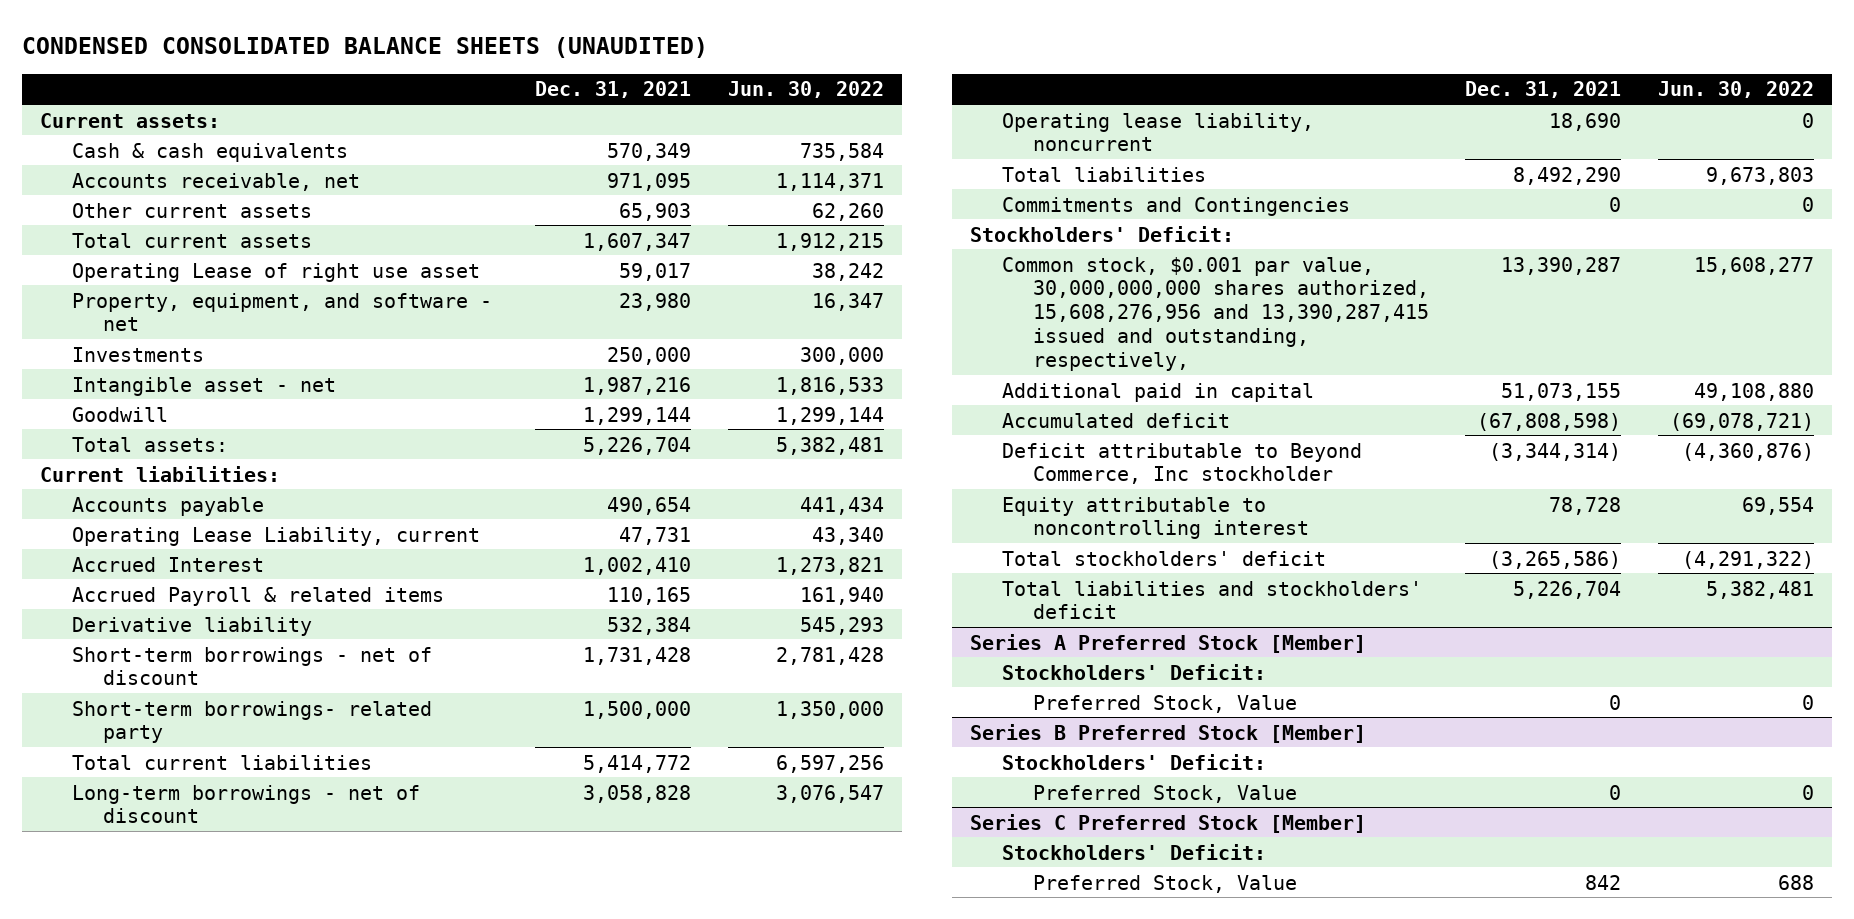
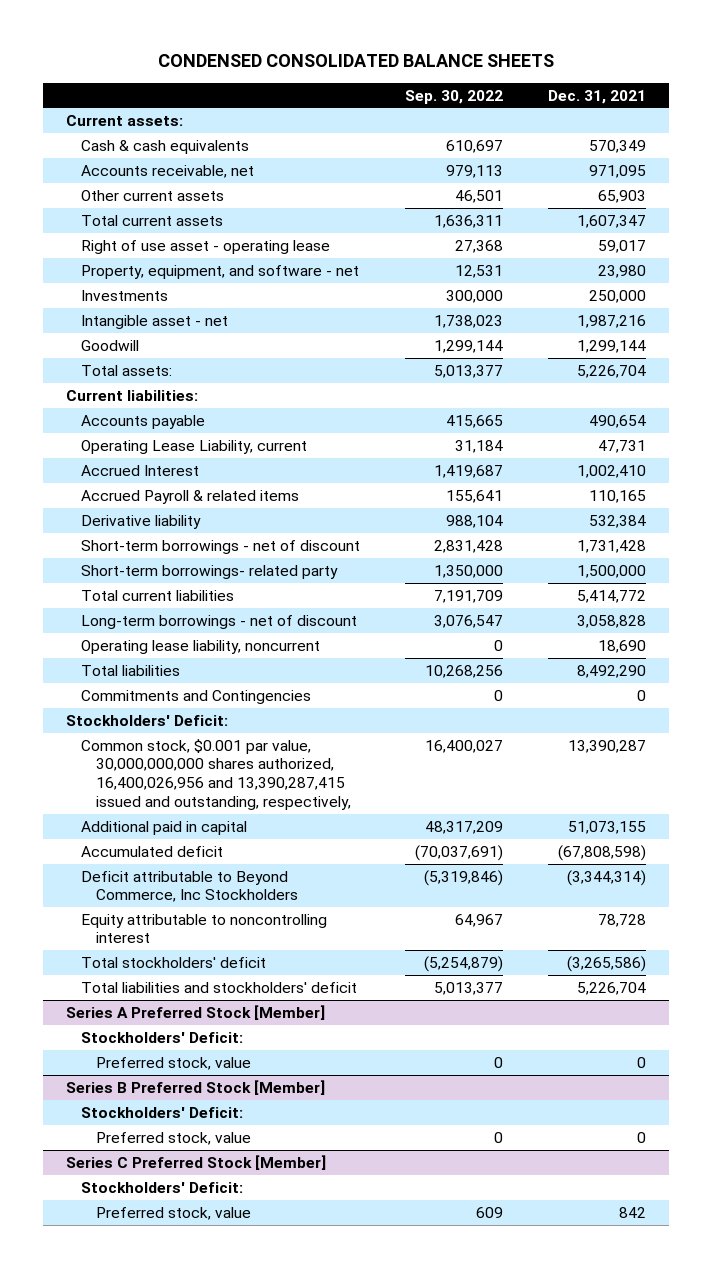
- CONDENSED CONSOLIDATED BALANCE SHEETS (UNAUDITED)
+ CONDENSED CONSOLIDATED BALANCE SHEETS
- | Dec. 31, 2021 | Jun. 30, 2022
+ | Sep. 30, 2022 | Dec. 31, 2021
- Operating Lease of right use asset | 59,017 | 38,242
+ Right of use asset - operating lease | 27,368 | 59,017
- Common stock, $0.001 par value, 30,000,000,000 shares authorized, 15,608,276,956 and 13,390,287,415 issued and outstanding, respectively, | 13,390,287 | 15,608,277
+ Common stock, $0.001 par value, 30,000,000,000 shares authorized, 16,400,026,956 and 13,390,287,415 issued and outstanding, respectively, | 16,400,027 | 13,390,287
- Deficit attributable to Beyond Commerce, Inc stockholder | (3,344,314) | (4,360,876)
+ Deficit attributable to Beyond Commerce, Inc Stockholders | (5,319,846) | (3,344,314)
@ Series A Preferred Stock [Member]
- Preferred Stock, Value | 0 | 0
+ Preferred stock, value | 0 | 0
@ Series B Preferred Stock [Member]
- Preferred Stock, Value | 0 | 0
+ Preferred stock, value | 0 | 0
@ Series C Preferred Stock [Member]
- Preferred Stock, Value | 842 | 688
+ Preferred stock, value | 609 | 842

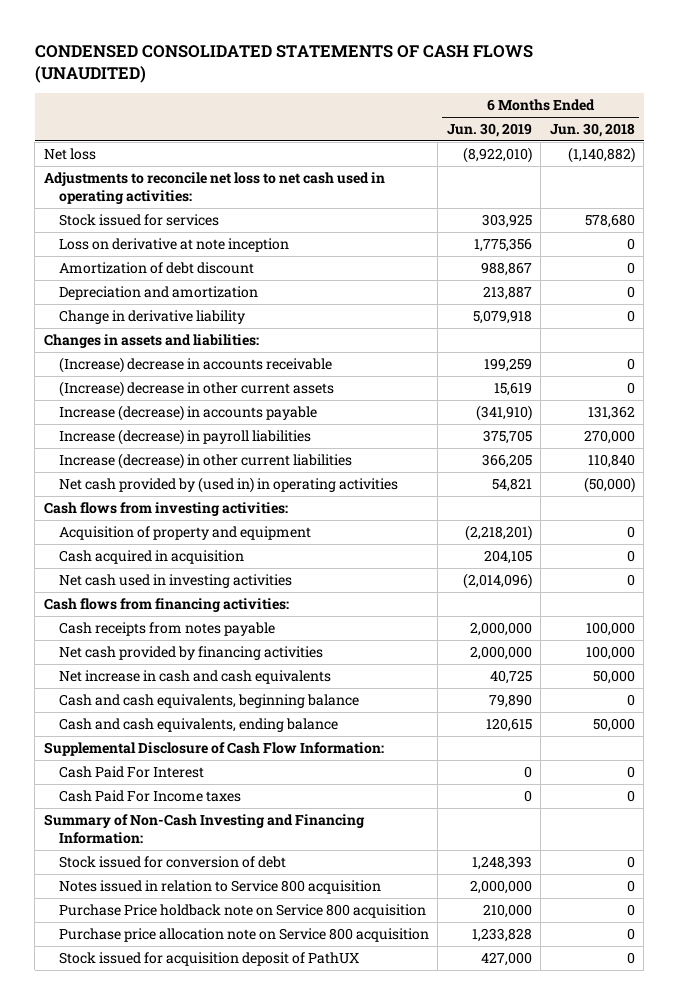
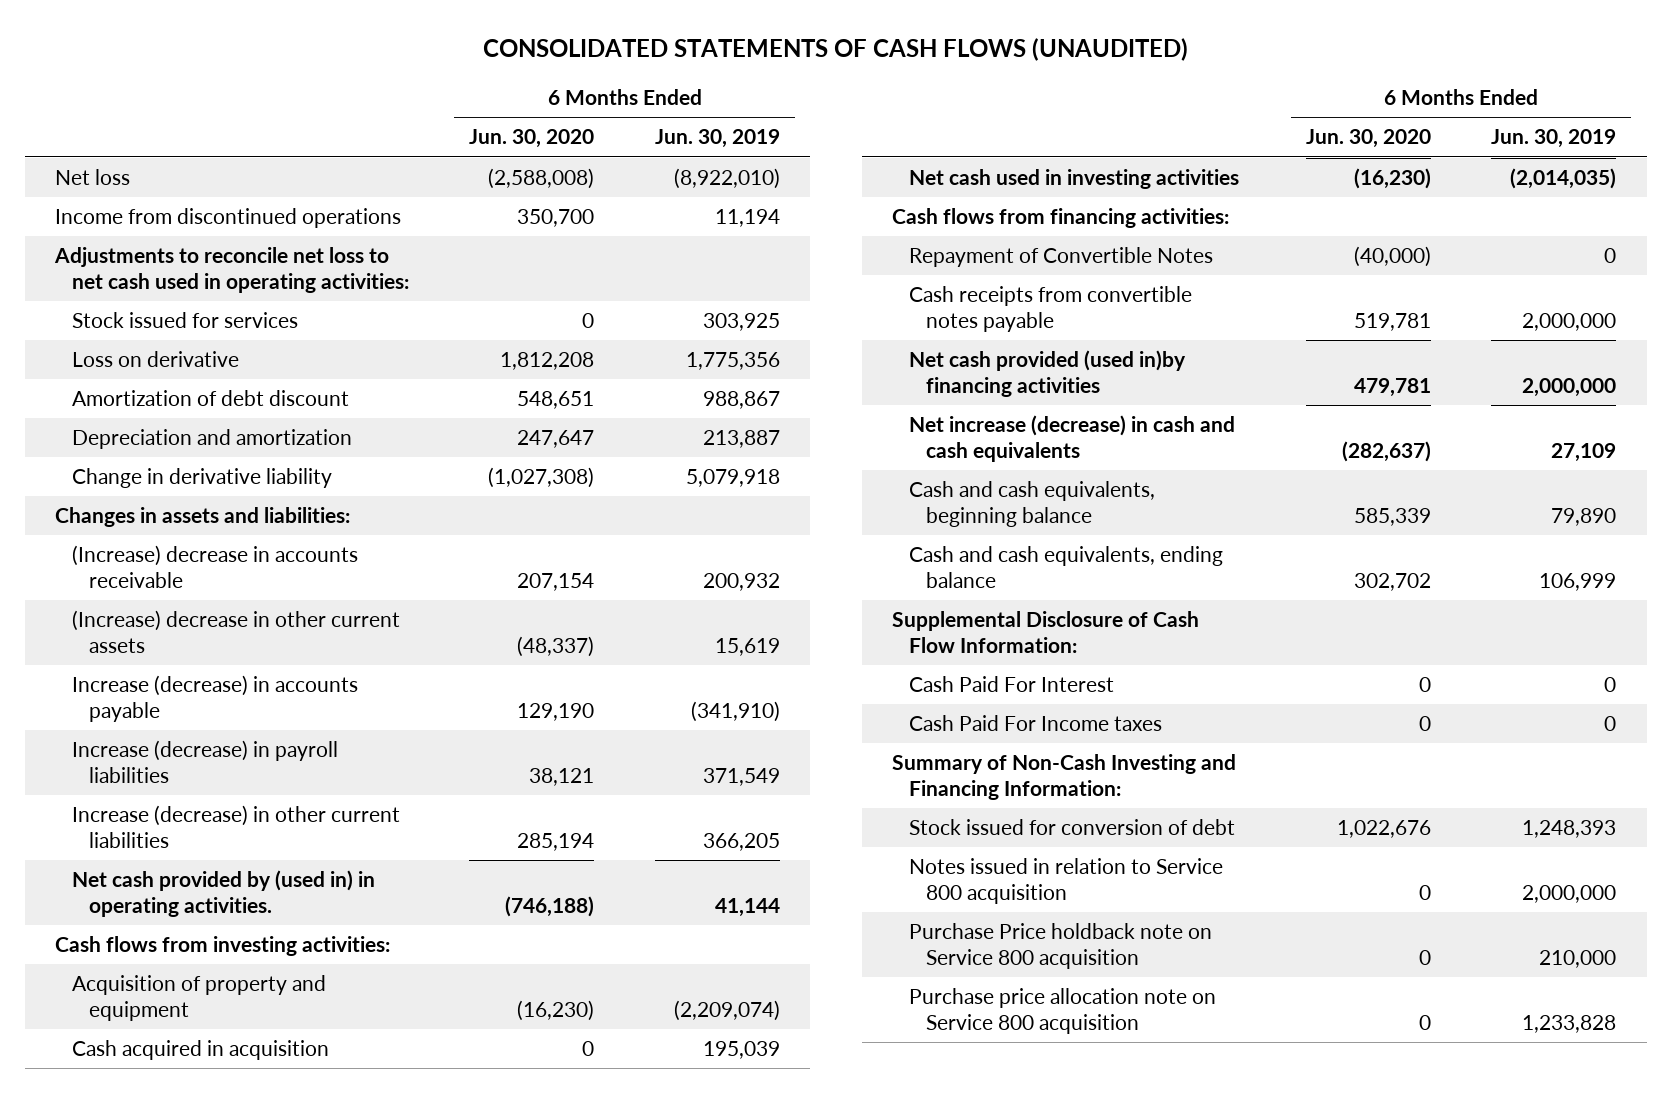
- CONDENSED CONSOLIDATED STATEMENTS OF CASH FLOWS (UNAUDITED)
+ CONSOLIDATED STATEMENTS OF CASH FLOWS (UNAUDITED)
- | 6 Months Ended Jun. 30, 2019 | 6 Months Ended Jun. 30, 2018
+ | 6 Months Ended Jun. 30, 2020 | 6 Months Ended Jun. 30, 2019
+ Income from discontinued operations | 350,700 | 11,194
- Loss on derivative at note inception | 1,775,356 | 0
+ Loss on derivative | 1,812,208 | 1,775,356
- (Increase) decrease in accounts receivable | 199,259 | 0
+ (Increase) decrease in accounts receivable | 207,154 | 200,932
- Increase (decrease) in payroll liabilities | 375,705 | 270,000
+ Increase (decrease) in payroll liabilities | 38,121 | 371,549
- Net cash provided by (used in) in operating activities | 54,821 | (50,000)
+ Net cash provided by (used in) in operating activities. | (746,188) | 41,144
- Acquisition of property and equipment | (2,218,201) | 0
- Cash acquired in acquisition | 204,105 | 0
- Net cash used in investing activities | (2,014,096) | 0
+ Acquisition of property and equipment | (16,230) | (2,209,074)
+ Cash acquired in acquisition | 0 | 195,039
+ Net cash used in investing activities | (16,230) | (2,014,035)
- Cash receipts from notes payable | 2,000,000 | 100,000
- Net cash provided by financing activities | 2,000,000 | 100,000
- Net increase in cash and cash equivalents | 40,725 | 50,000
+ Repayment of Convertible Notes | (40,000) | 0
+ Cash receipts from convertible notes payable | 519,781 | 2,000,000
+ Net cash provided (used in)by financing activities | 479,781 | 2,000,000
+ Net increase (decrease) in cash and cash equivalents | (282,637) | 27,109
- Cash and cash equivalents, ending balance | 120,615 | 50,000
+ Cash and cash equivalents, ending balance | 302,702 | 106,999
- Stock issued for acquisition deposit of PathUX | 427,000 | 0

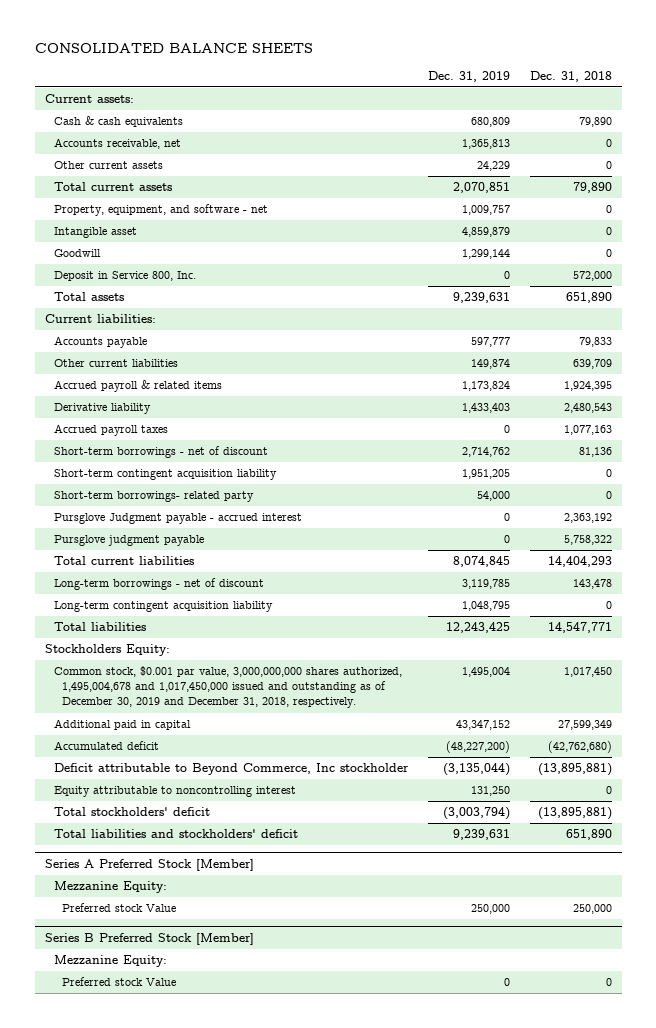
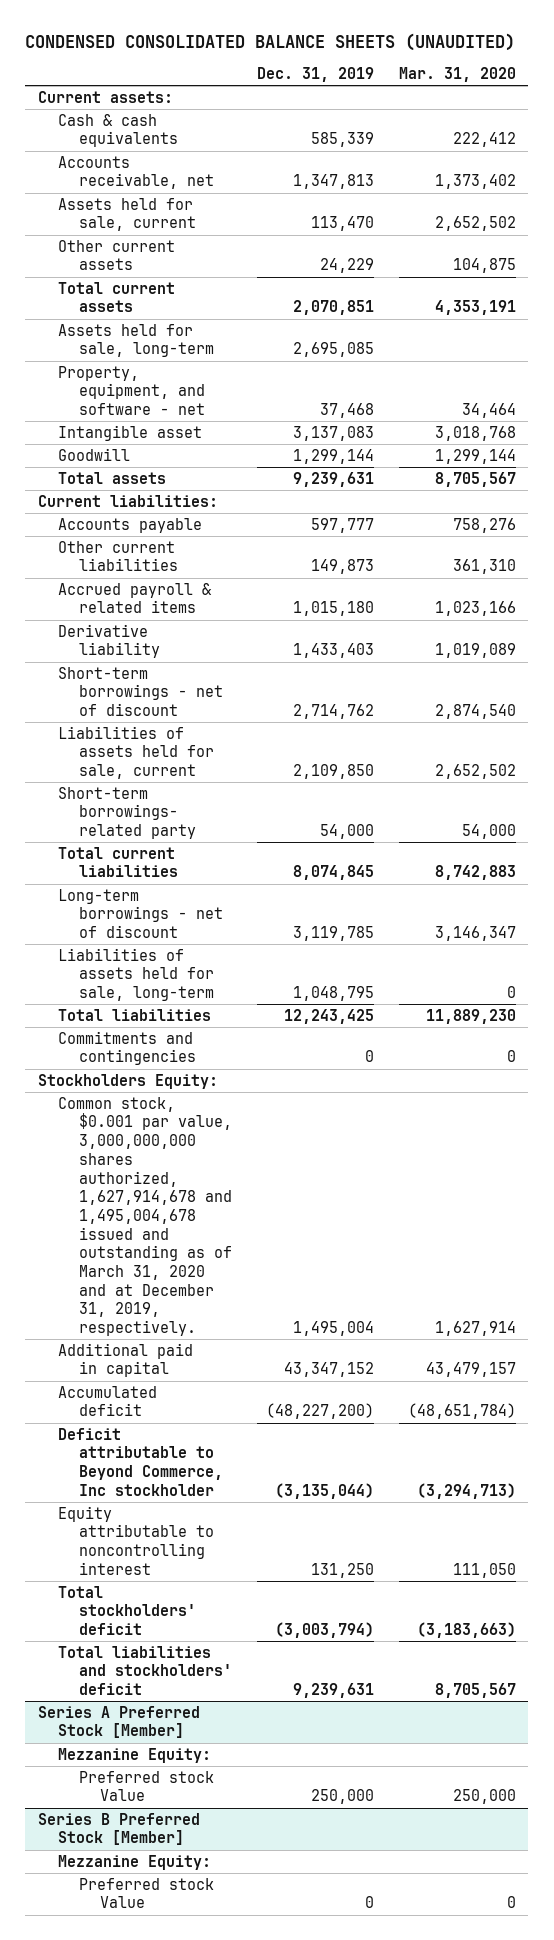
- CONSOLIDATED BALANCE SHEETS
+ CONDENSED CONSOLIDATED BALANCE SHEETS (UNAUDITED)
- | Dec. 31, 2019 | Dec. 31, 2018
+ | Dec. 31, 2019 | Mar. 31, 2020
- Cash & cash equivalents | 680,809 | 79,890
- Accounts receivable, net | 1,365,813 | 0
+ Cash & cash equivalents | 585,339 | 222,412
+ Accounts receivable, net | 1,347,813 | 1,373,402
+ Assets held for sale, current | 113,470 | 2,652,502
- Property, equipment, and software - net | 1,009,757 | 0
- Intangible asset | 4,859,879 | 0
+ Assets held for sale, long-term | 2,695,085 |
+ Property, equipment, and software - net | 37,468 | 34,464
+ Intangible asset | 3,137,083 | 3,018,768
- Deposit in Service 800, Inc. | 0 | 572,000
- Other current liabilities | 149,874 | 639,709
- Accrued payroll & related items | 1,173,824 | 1,924,395
+ Other current liabilities | 149,873 | 361,310
+ Accrued payroll & related items | 1,015,180 | 1,023,166
- Accrued payroll taxes | 0 | 1,077,163
- Short-term contingent acquisition liability | 1,951,205 | 0
+ Liabilities of assets held for sale, current | 2,109,850 | 2,652,502
- Pursglove Judgment payable - accrued interest | 0 | 2,363,192
- Pursglove judgment payable | 0 | 5,758,322
- Long-term contingent acquisition liability | 1,048,795 | 0
+ Liabilities of assets held for sale, long-term | 1,048,795 | 0
+ Commitments and contingencies | 0 | 0
- Common stock, $0.001 par value, 3,000,000,000 shares authorized, 1,495,004,678 and 1,017,450,000 issued and outstanding as of December 30, 2019 and December 31, 2018, respectively. | 1,495,004 | 1,017,450
+ Common stock, $0.001 par value, 3,000,000,000 shares authorized, 1,627,914,678 and 1,495,004,678 issued and outstanding as of March 31, 2020 and at December 31, 2019, respectively. | 1,495,004 | 1,627,914

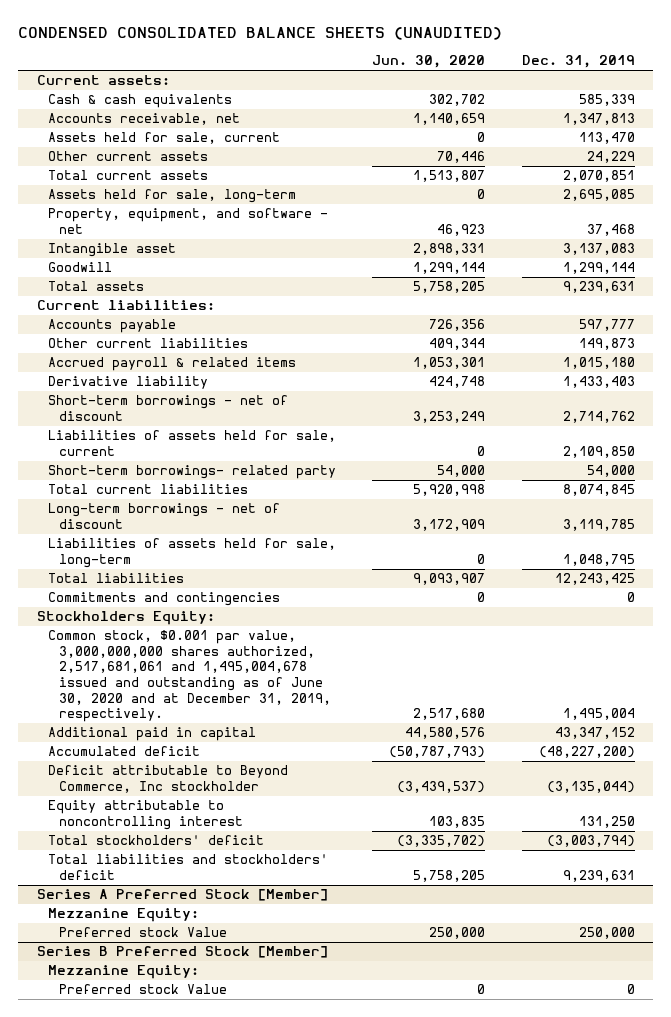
- | Dec. 31, 2019 | Mar. 31, 2020
+ | Jun. 30, 2020 | Dec. 31, 2019
- Common stock, $0.001 par value, 3,000,000,000 shares authorized, 1,627,914,678 and 1,495,004,678 issued and outstanding as of March 31, 2020 and at December 31, 2019, respectively. | 1,495,004 | 1,627,914
+ Common stock, $0.001 par value, 3,000,000,000 shares authorized, 2,517,681,061 and 1,495,004,678 issued and outstanding as of June 30, 2020 and at December 31, 2019, respectively. | 2,517,680 | 1,495,004

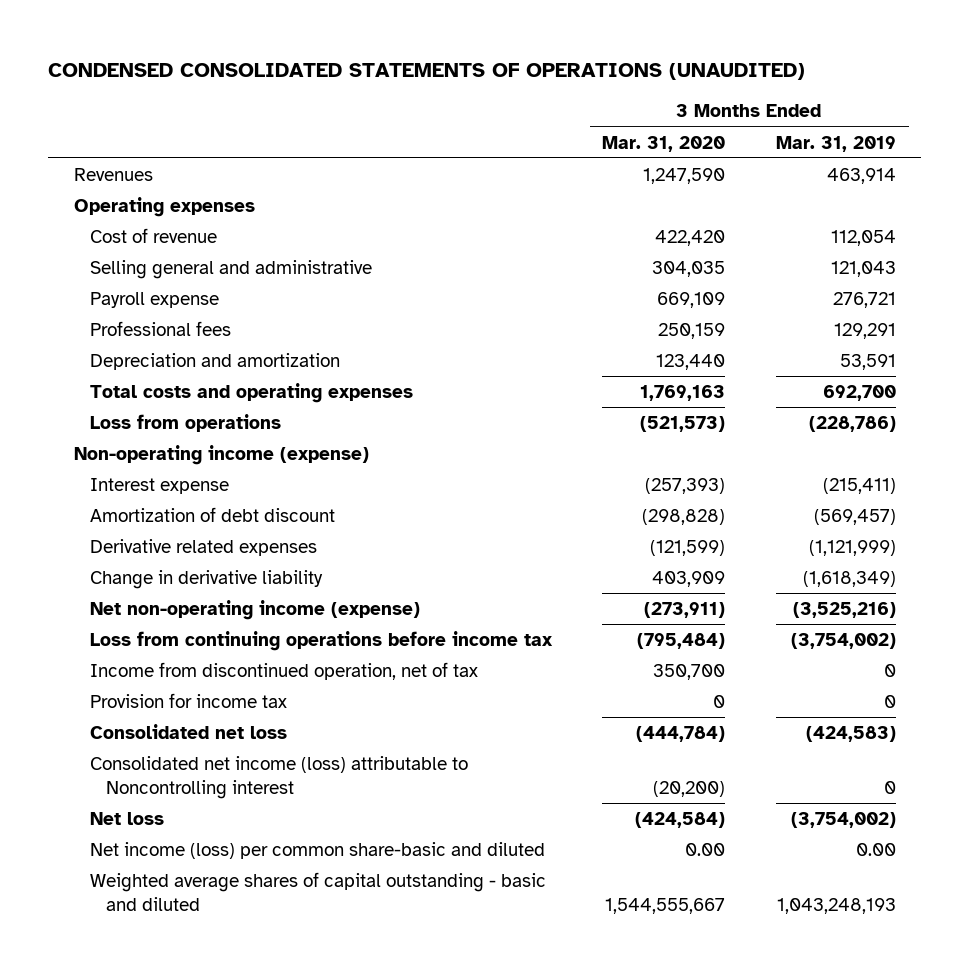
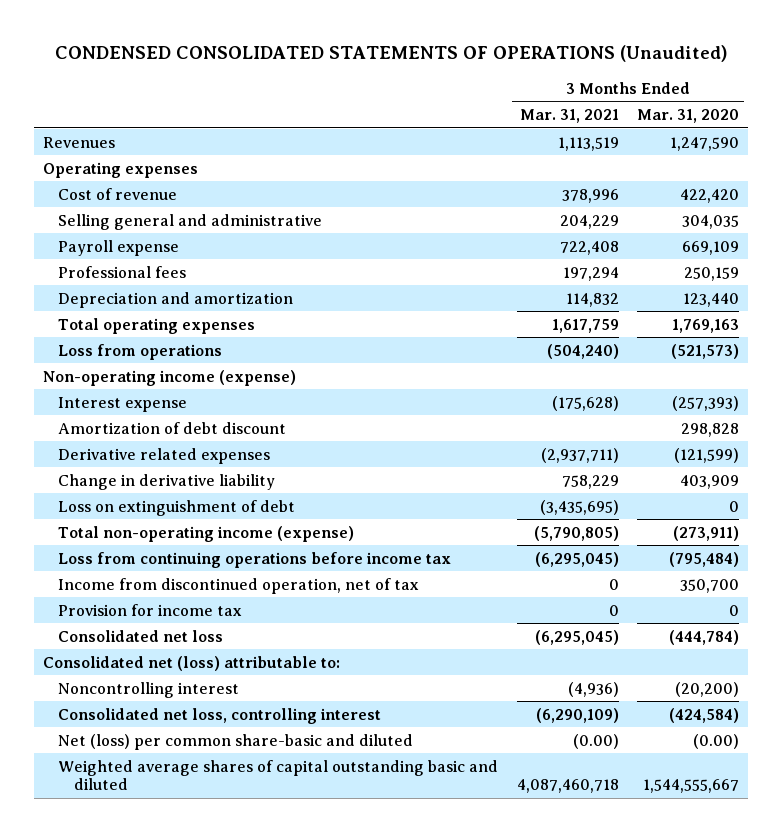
- CONDENSED CONSOLIDATED STATEMENTS OF OPERATIONS (UNAUDITED)
+ CONDENSED CONSOLIDATED STATEMENTS OF OPERATIONS (Unaudited)
- | 3 Months Ended Mar. 31, 2020 | 3 Months Ended Mar. 31, 2019
+ | 3 Months Ended Mar. 31, 2021 | 3 Months Ended Mar. 31, 2020
- Total costs and operating expenses | 1,769,163 | 692,700
+ Total operating expenses | 1,617,759 | 1,769,163
- Amortization of debt discount | (298,828) | (569,457)
+ Amortization of debt discount | | 298,828
- Net non-operating income (expense) | (273,911) | (3,525,216)
+ Loss on extinguishment of debt | (3,435,695) | 0
+ Total non-operating income (expense) | (5,790,805) | (273,911)
- Consolidated net income (loss) attributable to Noncontrolling interest | (20,200) | 0
- Net loss | (424,584) | (3,754,002)
- Net income (loss) per common share-basic and diluted | 0.00 | 0.00
- Weighted average shares of capital outstanding - basic and diluted | 1,544,555,667 | 1,043,248,193
+ Consolidated net (loss) attributable to:
+ Noncontrolling interest | (4,936) | (20,200)
+ Consolidated net loss, controlling interest | (6,290,109) | (424,584)
+ Net (loss) per common share-basic and diluted | (0.00) | (0.00)
+ Weighted average shares of capital outstanding basic and diluted | 4,087,460,718 | 1,544,555,667

